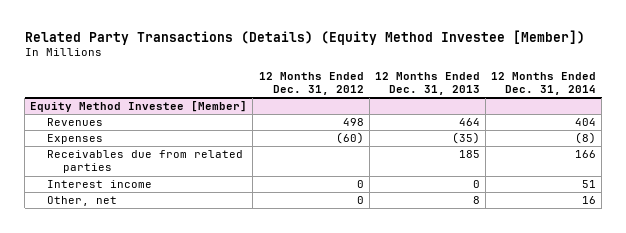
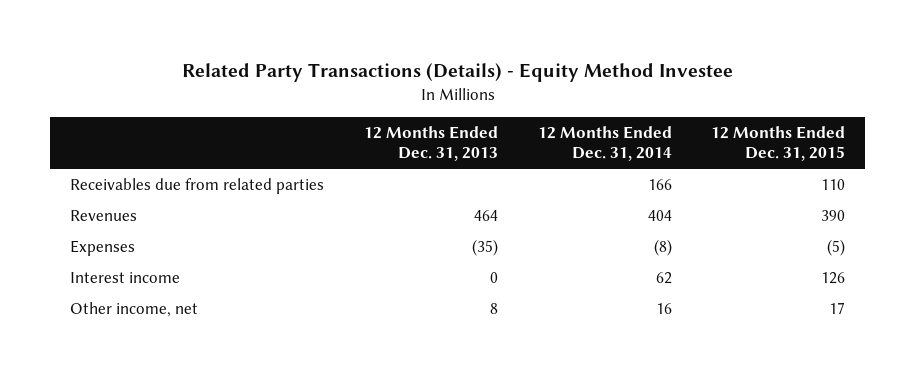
- Related Party Transactions (Details) (Equity Method Investee [Member])
+ Related Party Transactions (Details) - Equity Method Investee
- | 12 Months Ended Dec. 31, 2012 | 12 Months Ended Dec. 31, 2013 | 12 Months Ended Dec. 31, 2014
+ | 12 Months Ended Dec. 31, 2013 | 12 Months Ended Dec. 31, 2014 | 12 Months Ended Dec. 31, 2015
- Equity Method Investee [Member]
+ Receivables due from related parties | | 166 | 110
- Receivables due from related parties | | 185 | 166
- Interest income | 0 | 0 | 51
- Other, net | 0 | 8 | 16
+ Interest income | 0 | 62 | 126
+ Other income, net | 8 | 16 | 17

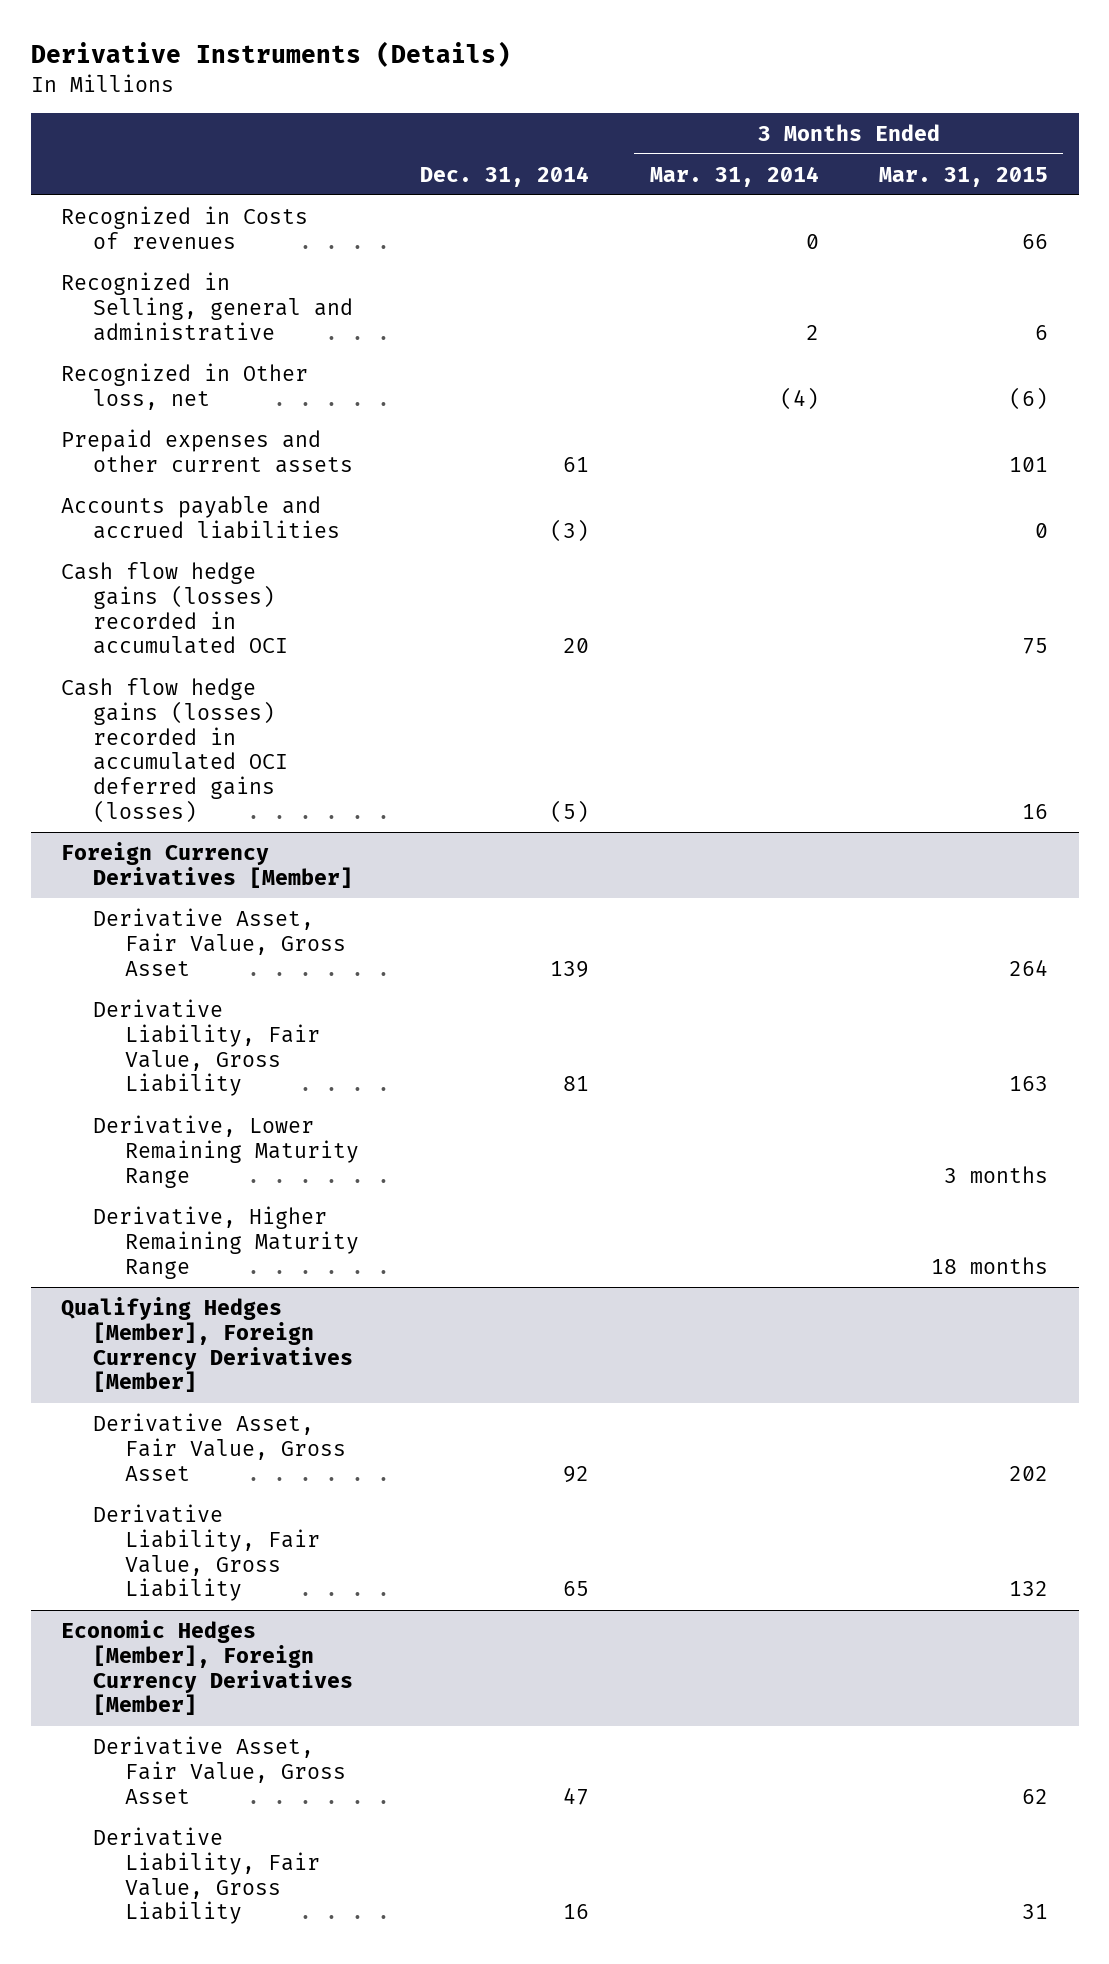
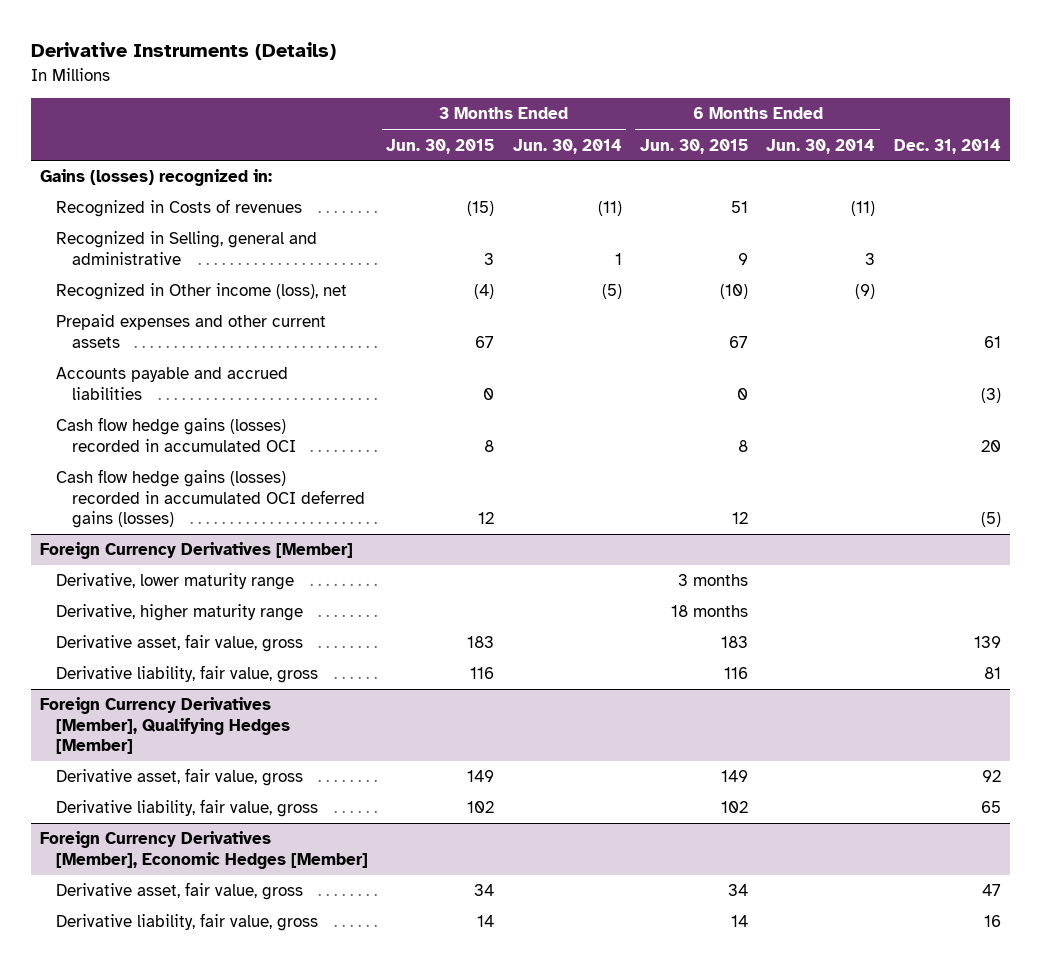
- | Dec. 31, 2014 | 3 Months Ended Mar. 31, 2014 | 3 Months Ended Mar. 31, 2015
+ | 3 Months Ended Jun. 30, 2015 | 3 Months Ended Jun. 30, 2014 | 6 Months Ended Jun. 30, 2015 | 6 Months Ended Jun. 30, 2014 | Dec. 31, 2014
+ Gains (losses) recognized in:
- Recognized in Other loss, net | | (4) | (6)
+ Recognized in Other income (loss), net | (4) | (5) | (10) | (9) |
@ Foreign Currency Derivatives [Member]
- Derivative Asset, Fair Value, Gross Asset | 139 | | 264
- Derivative Liability, Fair Value, Gross Liability | 81 | | 163
- Derivative, Lower Remaining Maturity Range | | | 3 months
- Derivative, Higher Remaining Maturity Range | | | 18 months
- Qualifying Hedges [Member], Foreign Currency Derivatives [Member]
- Derivative Asset, Fair Value, Gross Asset | 92 | | 202
- Derivative Liability, Fair Value, Gross Liability | 65 | | 132
- Economic Hedges [Member], Foreign Currency Derivatives [Member]
- Derivative Asset, Fair Value, Gross Asset | 47 | | 62
- Derivative Liability, Fair Value, Gross Liability | 16 | | 31
@ Foreign Currency Derivatives [Member]
+ Derivative, lower maturity range | | | 3 months | |
+ Derivative, higher maturity range | | | 18 months | |
+ Derivative asset, fair value, gross | 183 | | 183 | | 139
+ Derivative liability, fair value, gross | 116 | | 116 | | 81
+ Foreign Currency Derivatives [Member], Qualifying Hedges [Member]
+ Derivative asset, fair value, gross | 149 | | 149 | | 92
+ Derivative liability, fair value, gross | 102 | | 102 | | 65
+ Foreign Currency Derivatives [Member], Economic Hedges [Member]
+ Derivative asset, fair value, gross | 34 | | 34 | | 47
+ Derivative liability, fair value, gross | 14 | | 14 | | 16

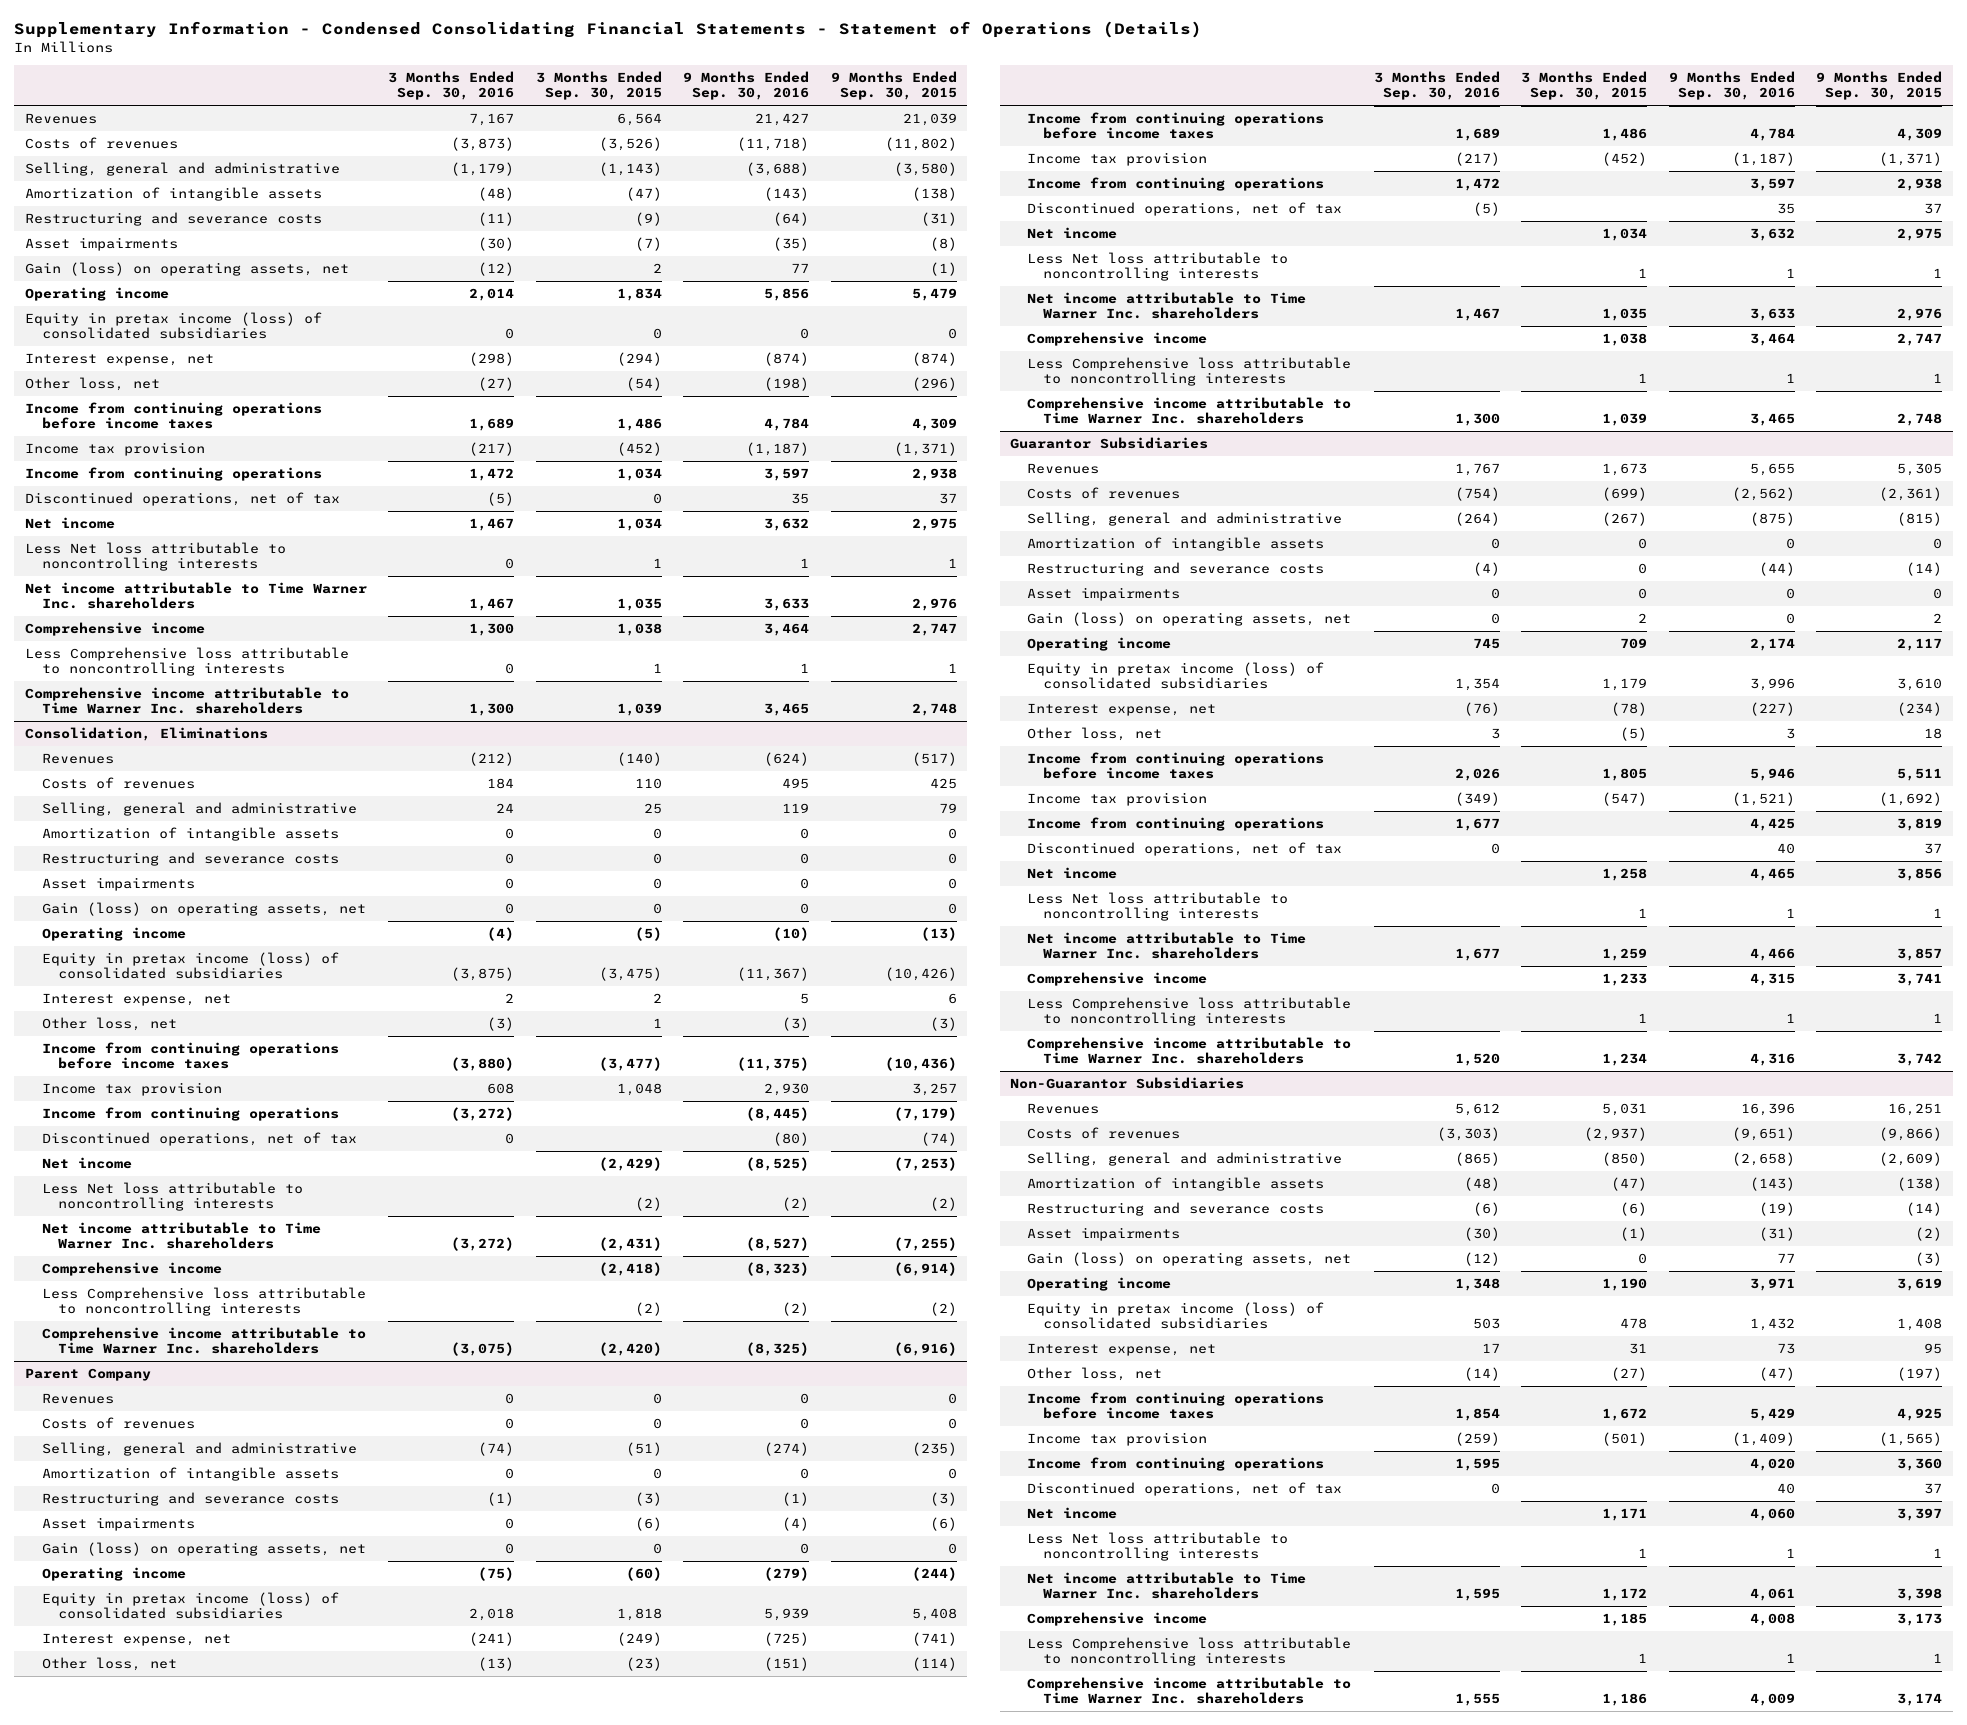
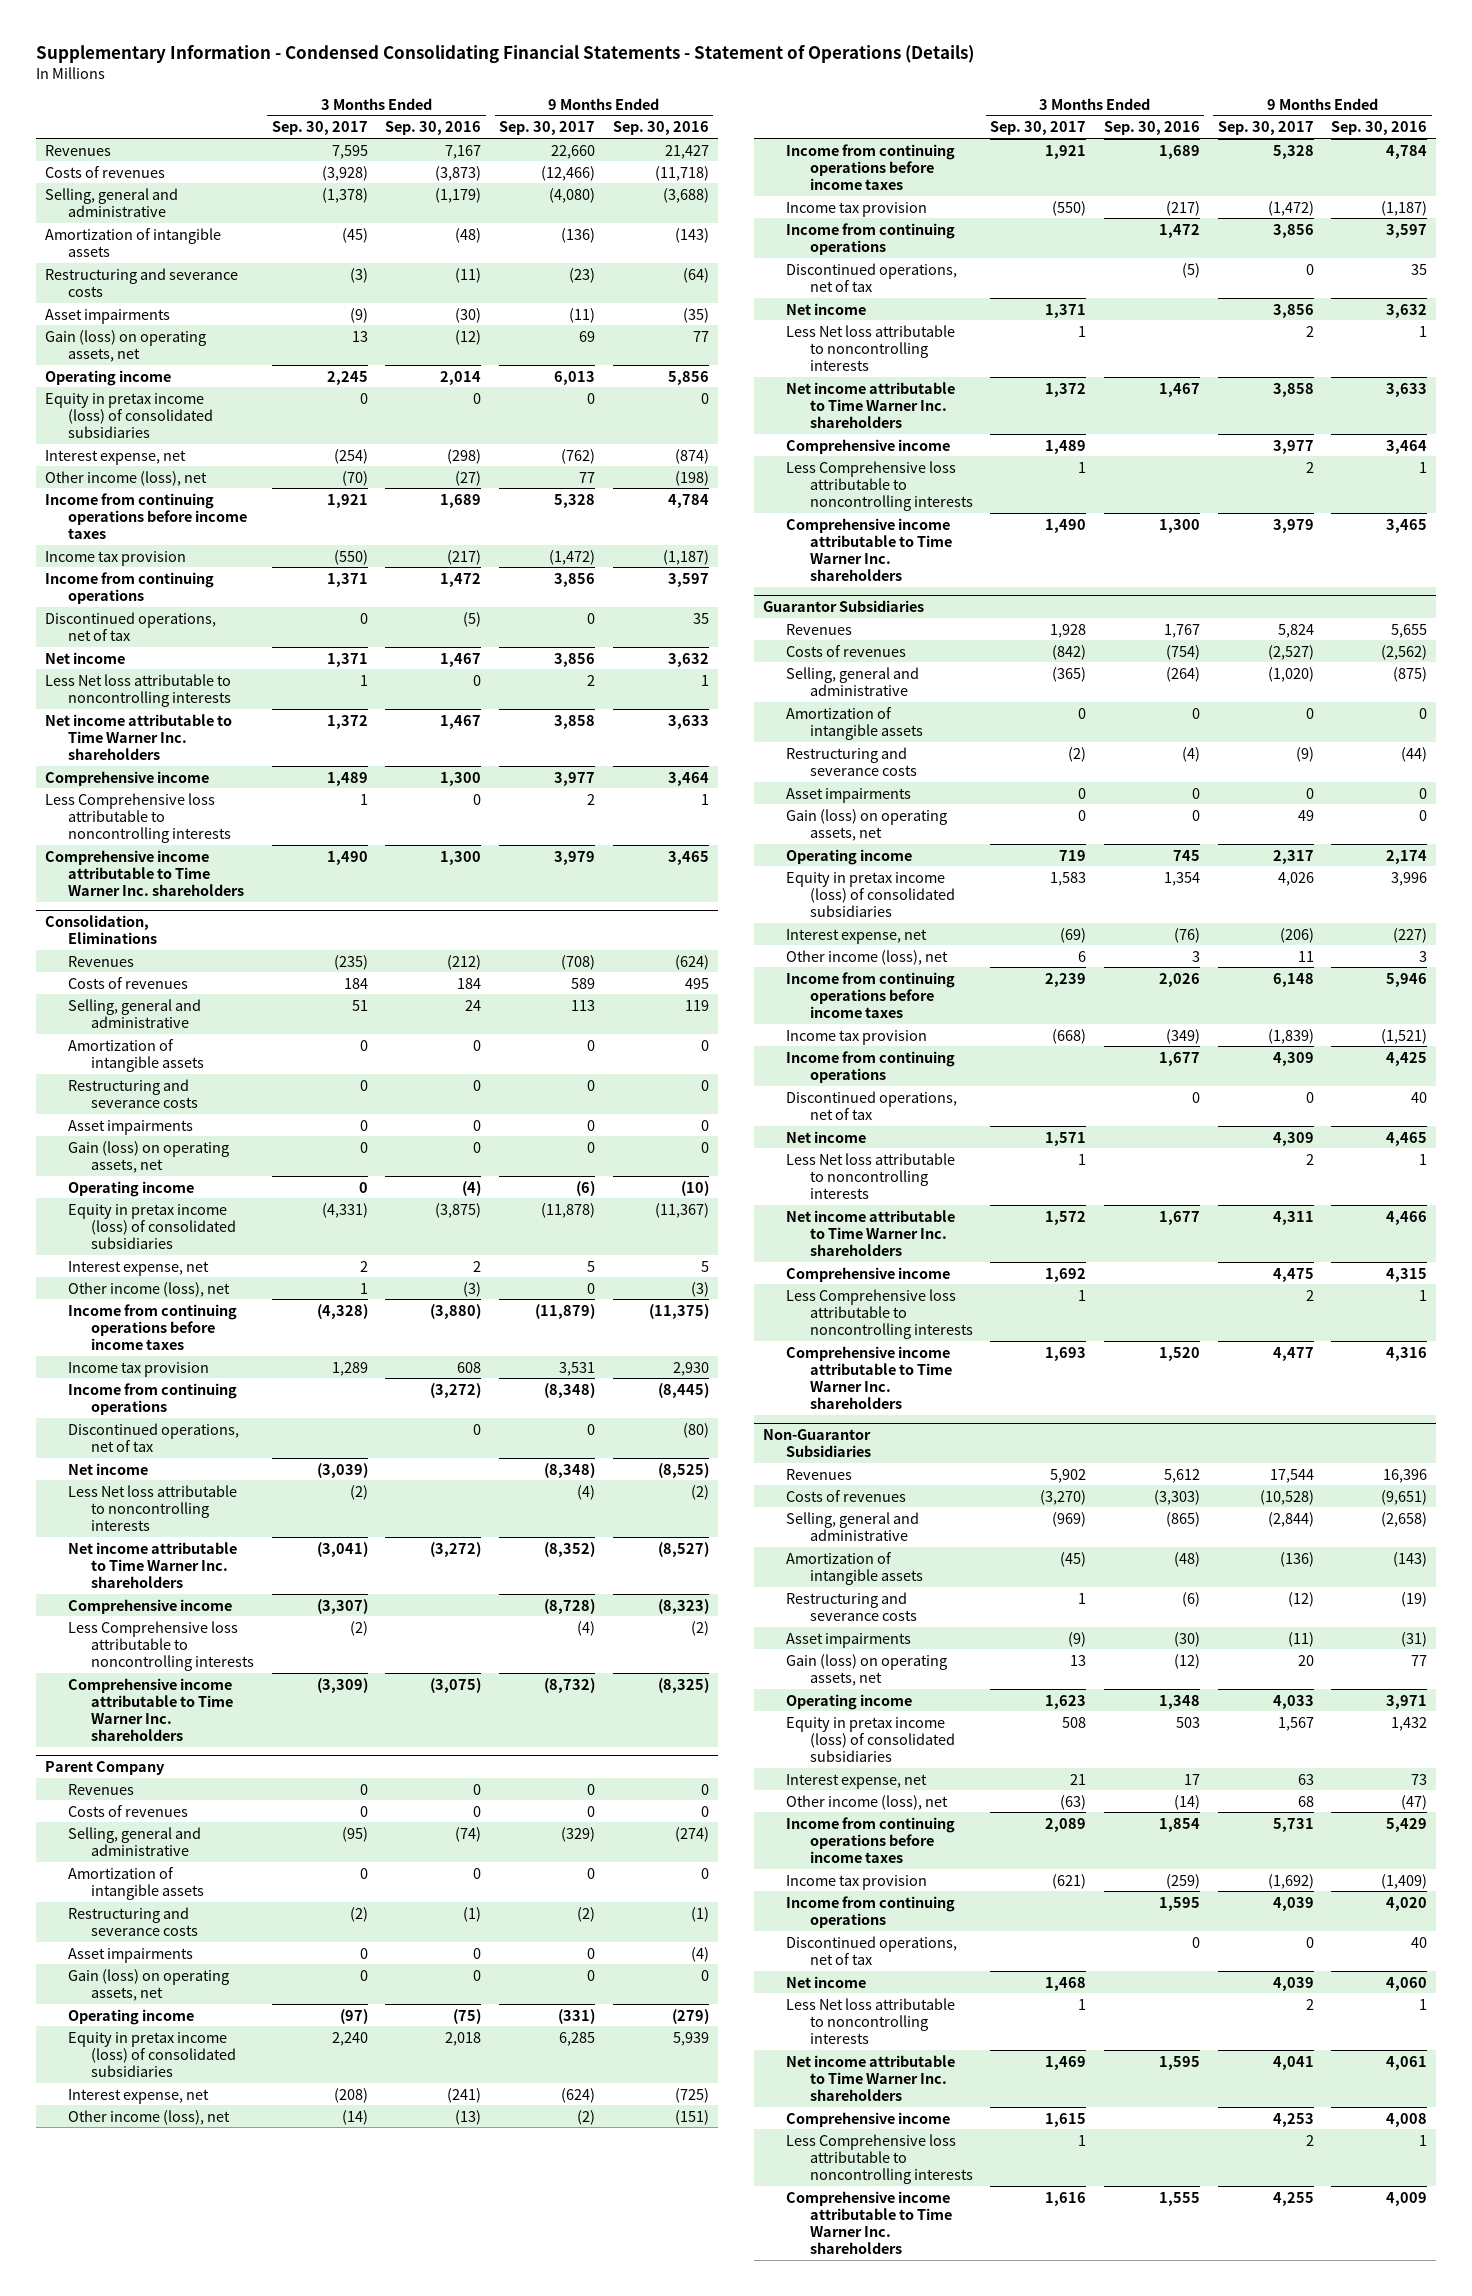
- | 3 Months Ended Sep. 30, 2016 | 3 Months Ended Sep. 30, 2015 | 9 Months Ended Sep. 30, 2016 | 9 Months Ended Sep. 30, 2015
+ | 3 Months Ended Sep. 30, 2017 | 3 Months Ended Sep. 30, 2016 | 9 Months Ended Sep. 30, 2017 | 9 Months Ended Sep. 30, 2016
- Other loss, net | (27) | (54) | (198) | (296)
+ Other income (loss), net | (70) | (27) | 77 | (198)
@ Consolidation, Eliminations
- Other loss, net | (3) | 1 | (3) | (3)
+ Other income (loss), net | 1 | (3) | 0 | (3)
@ Parent Company
- Other loss, net | (13) | (23) | (151) | (114)
+ Other income (loss), net | (14) | (13) | (2) | (151)
@ Guarantor Subsidiaries
- Other loss, net | 3 | (5) | 3 | 18
+ Other income (loss), net | 6 | 3 | 11 | 3
@ Non-Guarantor Subsidiaries
- Other loss, net | (14) | (27) | (47) | (197)
+ Other income (loss), net | (63) | (14) | 68 | (47)

